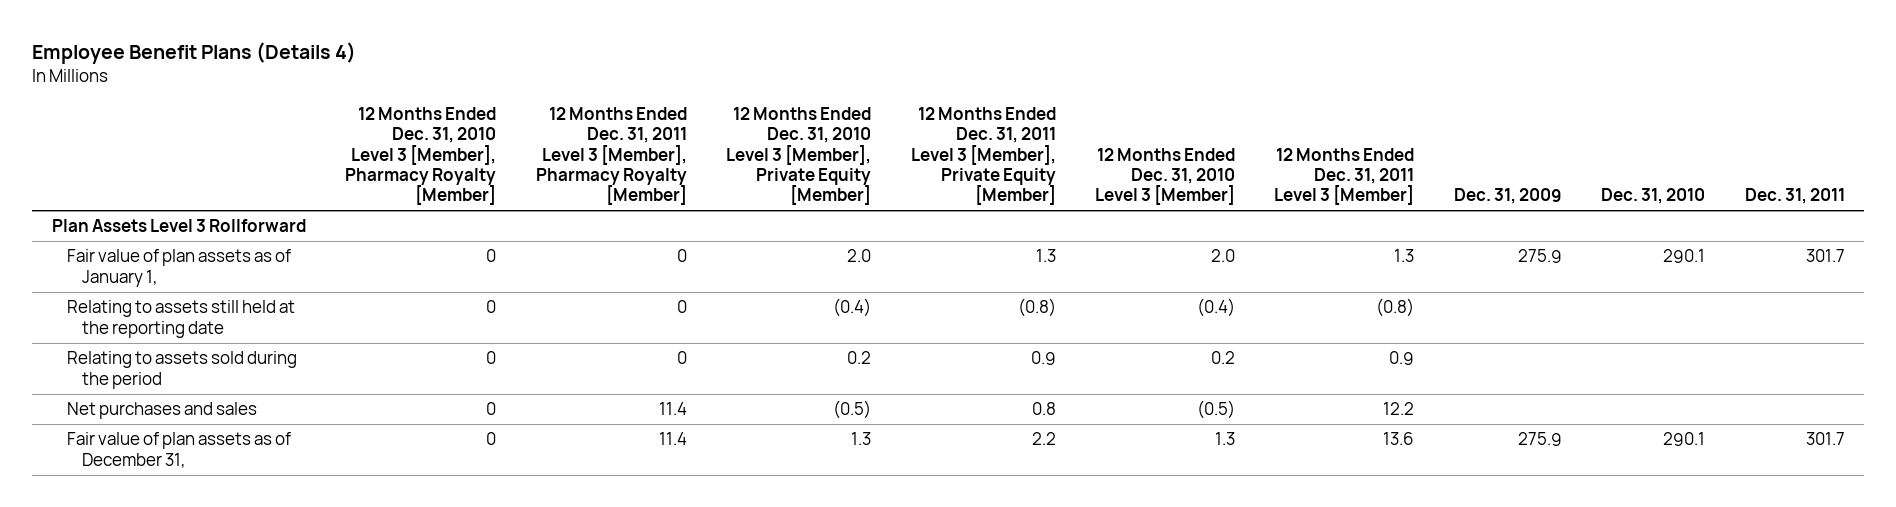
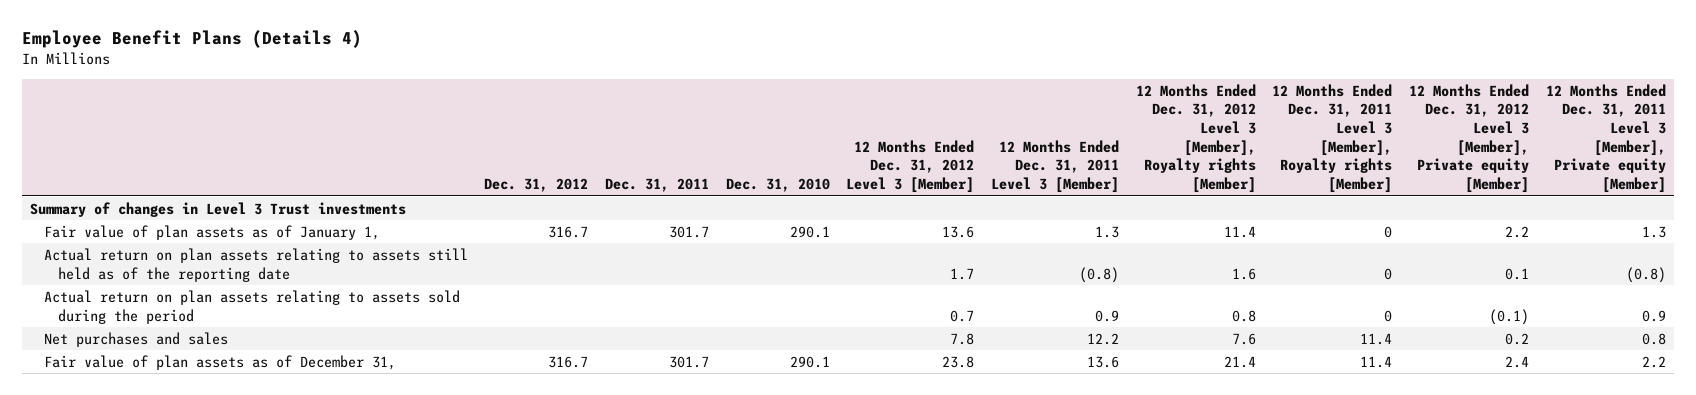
- | 12 Months Ended Dec. 31, 2010 Level 3 [Member], Pharmacy Royalty [Member] | 12 Months Ended Dec. 31, 2011 Level 3 [Member], Pharmacy Royalty [Member] | 12 Months Ended Dec. 31, 2010 Level 3 [Member], Private Equity [Member] | 12 Months Ended Dec. 31, 2011 Level 3 [Member], Private Equity [Member] | 12 Months Ended Dec. 31, 2010 Level 3 [Member] | 12 Months Ended Dec. 31, 2011 Level 3 [Member] | Dec. 31, 2009 | Dec. 31, 2010 | Dec. 31, 2011
+ | Dec. 31, 2012 | Dec. 31, 2011 | Dec. 31, 2010 | 12 Months Ended Dec. 31, 2012 Level 3 [Member] | 12 Months Ended Dec. 31, 2011 Level 3 [Member] | 12 Months Ended Dec. 31, 2012 Level 3 [Member], Royalty rights [Member] | 12 Months Ended Dec. 31, 2011 Level 3 [Member], Royalty rights [Member] | 12 Months Ended Dec. 31, 2012 Level 3 [Member], Private equity [Member] | 12 Months Ended Dec. 31, 2011 Level 3 [Member], Private equity [Member]
- Plan Assets Level 3 Rollforward
+ Summary of changes in Level 3 Trust investments
- Relating to assets still held at the reporting date | 0 | 0 | (0.4) | (0.8) | (0.4) | (0.8) | | |
- Relating to assets sold during the period | 0 | 0 | 0.2 | 0.9 | 0.2 | 0.9 | | |
+ Actual return on plan assets relating to assets still held as of the reporting date | | | | 1.7 | (0.8) | 1.6 | 0 | 0.1 | (0.8)
+ Actual return on plan assets relating to assets sold during the period | | | | 0.7 | 0.9 | 0.8 | 0 | (0.1) | 0.9

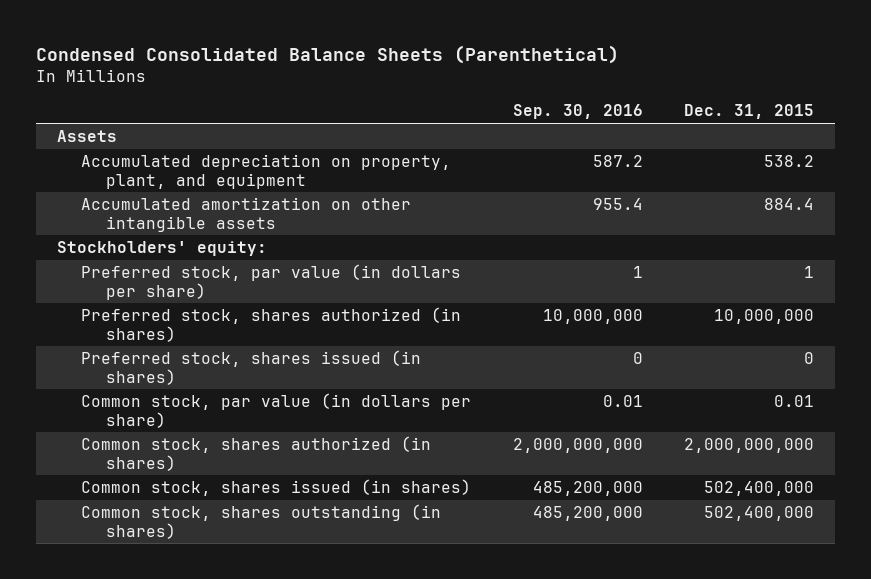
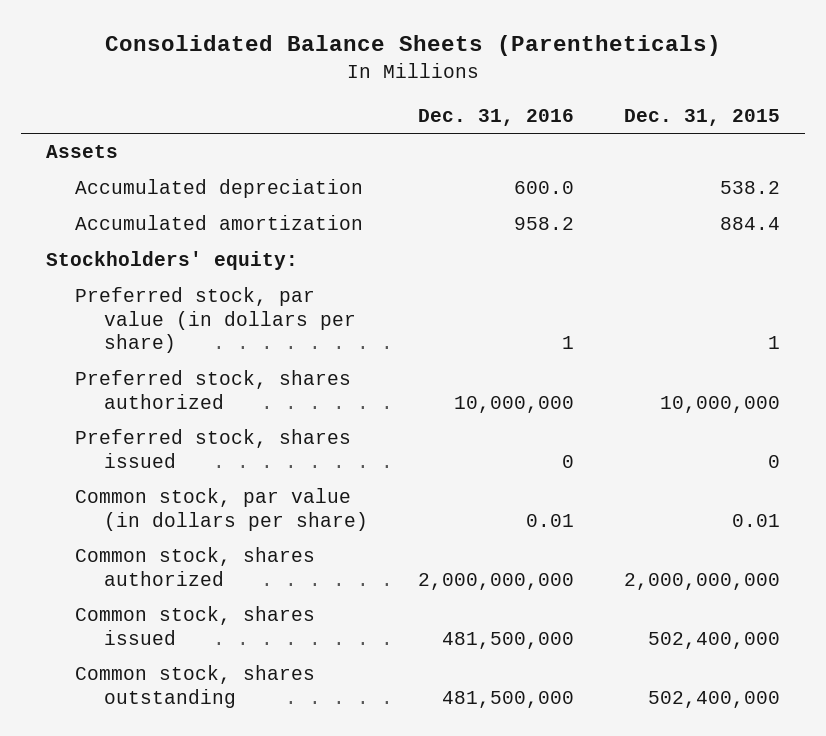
- Condensed Consolidated Balance Sheets (Parenthetical)
+ Consolidated Balance Sheets (Parentheticals)
- | Sep. 30, 2016 | Dec. 31, 2015
+ | Dec. 31, 2016 | Dec. 31, 2015
- Accumulated depreciation on property, plant, and equipment | 587.2 | 538.2
- Accumulated amortization on other intangible assets | 955.4 | 884.4
+ Accumulated depreciation | 600.0 | 538.2
+ Accumulated amortization | 958.2 | 884.4
- Preferred stock, shares authorized (in shares) | 10,000,000 | 10,000,000
- Preferred stock, shares issued (in shares) | 0 | 0
+ Preferred stock, shares authorized | 10,000,000 | 10,000,000
+ Preferred stock, shares issued | 0 | 0
- Common stock, shares authorized (in shares) | 2,000,000,000 | 2,000,000,000
- Common stock, shares issued (in shares) | 485,200,000 | 502,400,000
- Common stock, shares outstanding (in shares) | 485,200,000 | 502,400,000
+ Common stock, shares authorized | 2,000,000,000 | 2,000,000,000
+ Common stock, shares issued | 481,500,000 | 502,400,000
+ Common stock, shares outstanding | 481,500,000 | 502,400,000

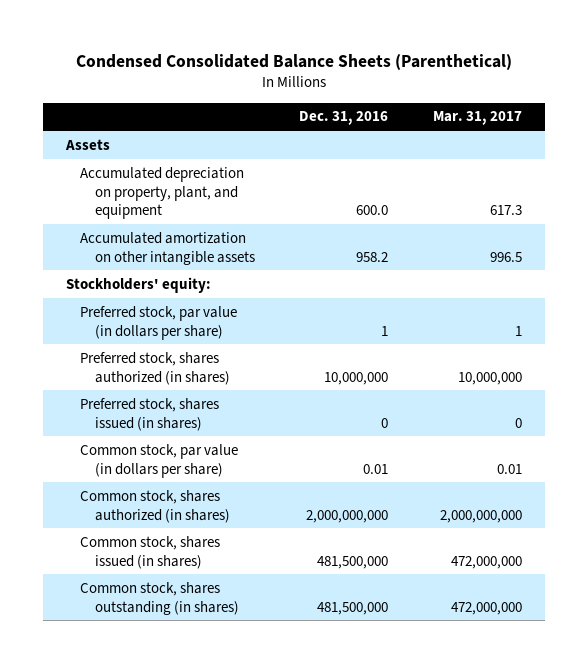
- Consolidated Balance Sheets (Parentheticals)
+ Condensed Consolidated Balance Sheets (Parenthetical)
- | Dec. 31, 2016 | Dec. 31, 2015
+ | Dec. 31, 2016 | Mar. 31, 2017
- Accumulated depreciation | 600.0 | 538.2
- Accumulated amortization | 958.2 | 884.4
+ Accumulated depreciation on property, plant, and equipment | 600.0 | 617.3
+ Accumulated amortization on other intangible assets | 958.2 | 996.5
- Preferred stock, shares authorized | 10,000,000 | 10,000,000
- Preferred stock, shares issued | 0 | 0
+ Preferred stock, shares authorized (in shares) | 10,000,000 | 10,000,000
+ Preferred stock, shares issued (in shares) | 0 | 0
- Common stock, shares authorized | 2,000,000,000 | 2,000,000,000
- Common stock, shares issued | 481,500,000 | 502,400,000
- Common stock, shares outstanding | 481,500,000 | 502,400,000
+ Common stock, shares authorized (in shares) | 2,000,000,000 | 2,000,000,000
+ Common stock, shares issued (in shares) | 481,500,000 | 472,000,000
+ Common stock, shares outstanding (in shares) | 481,500,000 | 472,000,000

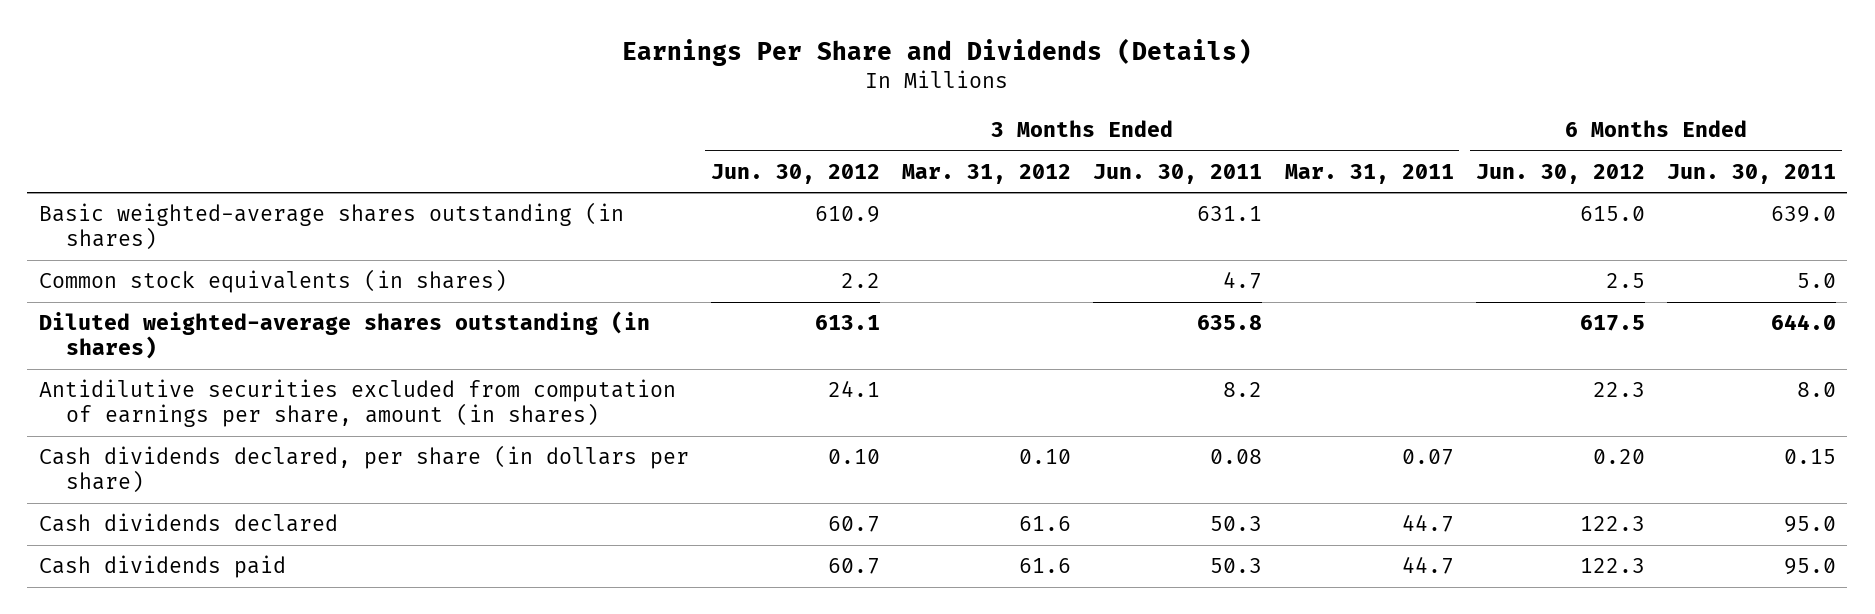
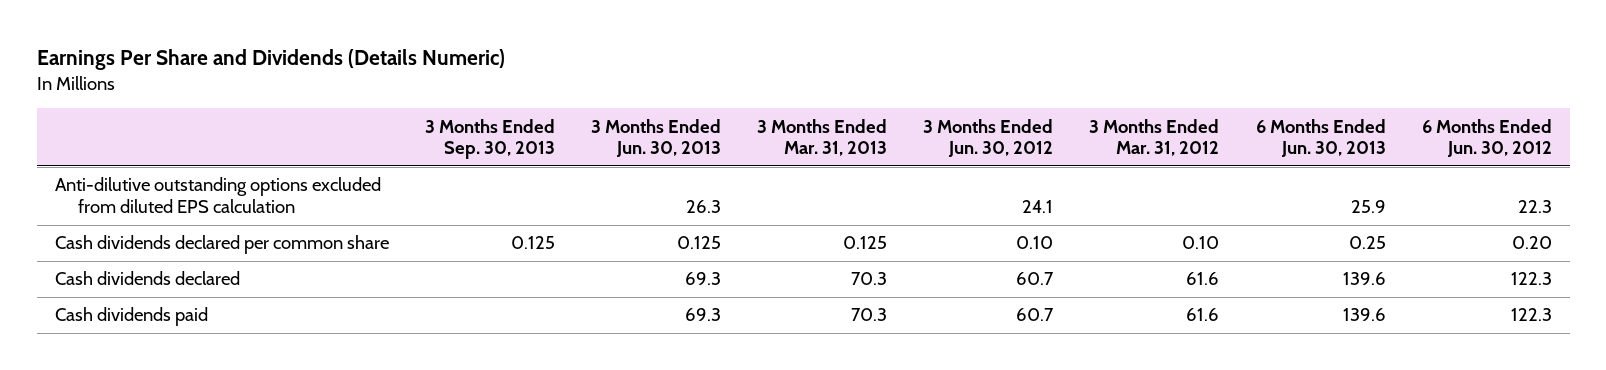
- Earnings Per Share and Dividends (Details)
+ Earnings Per Share and Dividends (Details Numeric)
- | 3 Months Ended Jun. 30, 2012 | 3 Months Ended Mar. 31, 2012 | 3 Months Ended Jun. 30, 2011 | 3 Months Ended Mar. 31, 2011 | 6 Months Ended Jun. 30, 2012 | 6 Months Ended Jun. 30, 2011
+ | 3 Months Ended Sep. 30, 2013 | 3 Months Ended Jun. 30, 2013 | 3 Months Ended Mar. 31, 2013 | 3 Months Ended Jun. 30, 2012 | 3 Months Ended Mar. 31, 2012 | 6 Months Ended Jun. 30, 2013 | 6 Months Ended Jun. 30, 2012
- Basic weighted-average shares outstanding (in shares) | 610.9 | | 631.1 | | 615.0 | 639.0
- Common stock equivalents (in shares) | 2.2 | | 4.7 | | 2.5 | 5.0
- Diluted weighted-average shares outstanding (in shares) | 613.1 | | 635.8 | | 617.5 | 644.0
- Antidilutive securities excluded from computation of earnings per share, amount (in shares) | 24.1 | | 8.2 | | 22.3 | 8.0
- Cash dividends declared, per share (in dollars per share) | 0.10 | 0.10 | 0.08 | 0.07 | 0.20 | 0.15
+ Anti-dilutive outstanding options excluded from diluted EPS calculation | | 26.3 | | 24.1 | | 25.9 | 22.3
+ Cash dividends declared per common share | 0.125 | 0.125 | 0.125 | 0.10 | 0.10 | 0.25 | 0.20

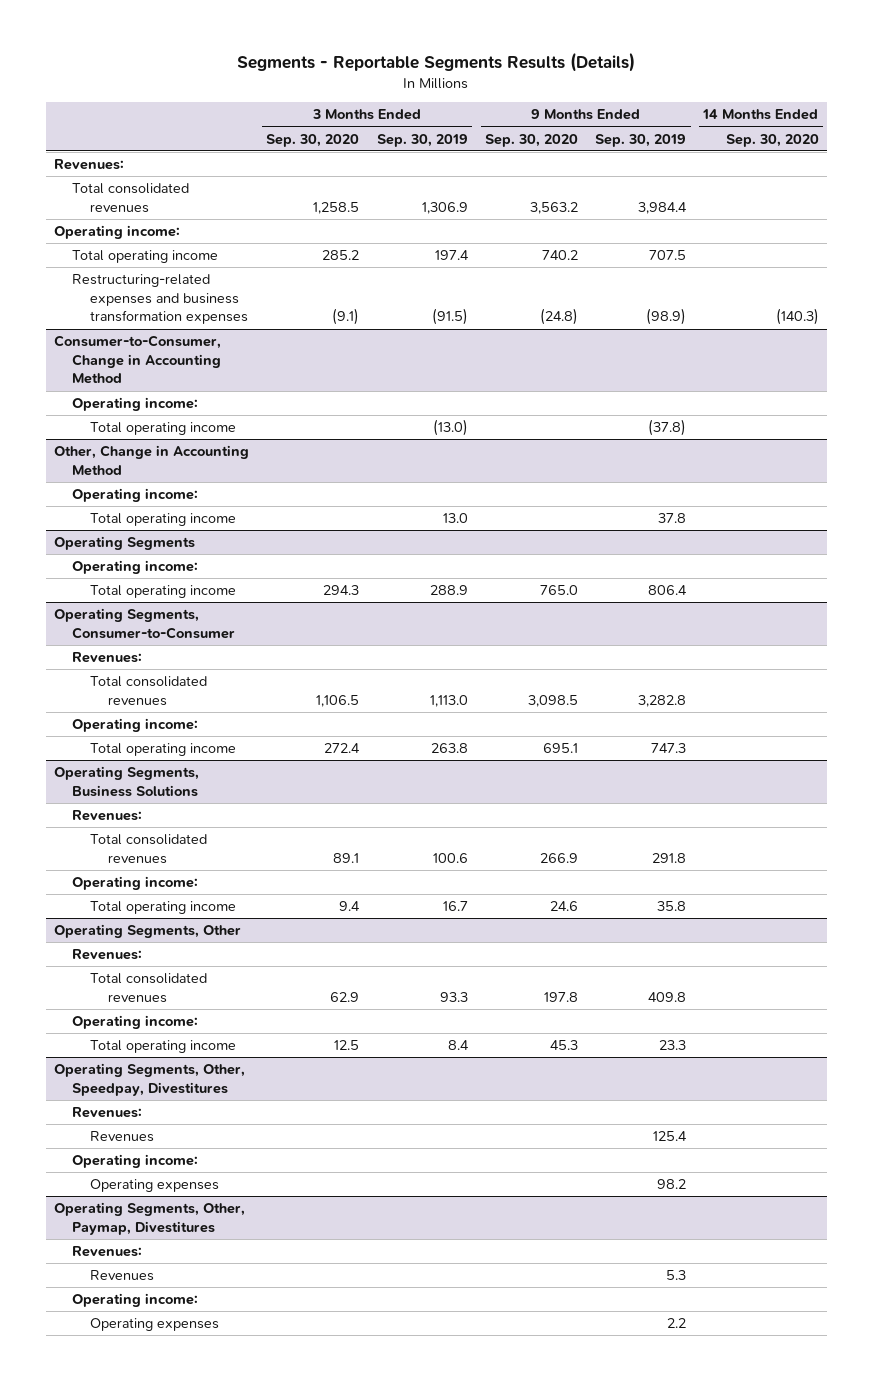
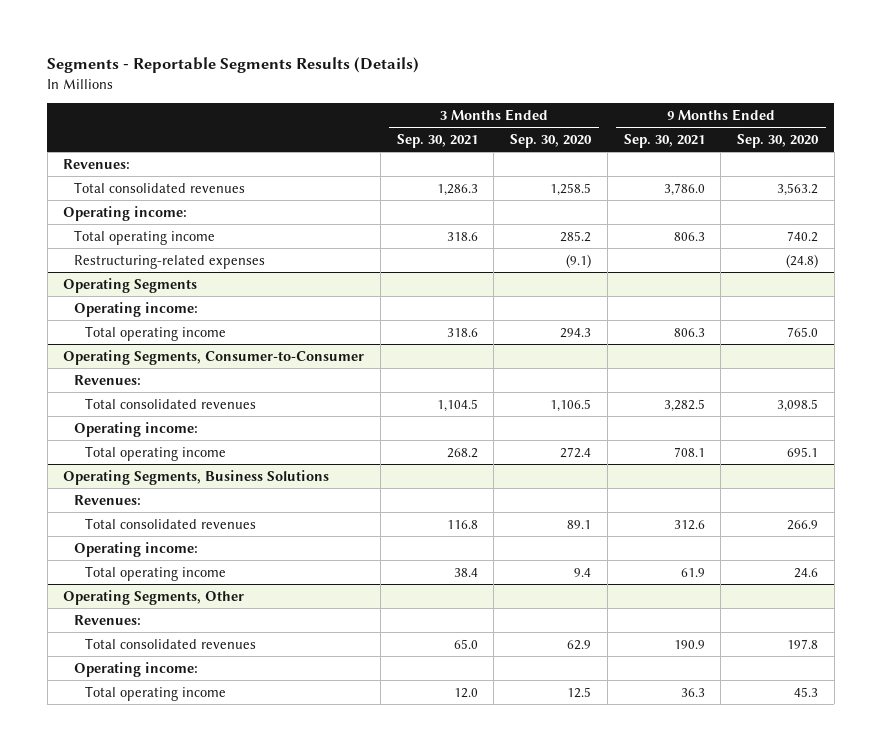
- | 3 Months Ended Sep. 30, 2020 | 3 Months Ended Sep. 30, 2019 | 9 Months Ended Sep. 30, 2020 | 9 Months Ended Sep. 30, 2019 | 14 Months Ended Sep. 30, 2020
+ | 3 Months Ended Sep. 30, 2021 | 3 Months Ended Sep. 30, 2020 | 9 Months Ended Sep. 30, 2021 | 9 Months Ended Sep. 30, 2020
- Restructuring-related expenses and business transformation expenses | (9.1) | (91.5) | (24.8) | (98.9) | (140.3)
- Consumer-to-Consumer, Change in Accounting Method
- Operating income:
- Total operating income | | (13.0) | | (37.8) |
- Other, Change in Accounting Method
- Operating income:
- Total operating income | | 13.0 | | 37.8 |
+ Restructuring-related expenses | | (9.1) | | (24.8)
- Operating Segments, Other, Speedpay, Divestitures
- Revenues:
- Revenues | | | | 125.4 |
- Operating income:
- Operating expenses | | | | 98.2 |
- Operating Segments, Other, Paymap, Divestitures
- Revenues:
- Revenues | | | | 5.3 |
- Operating income:
- Operating expenses | | | | 2.2 |

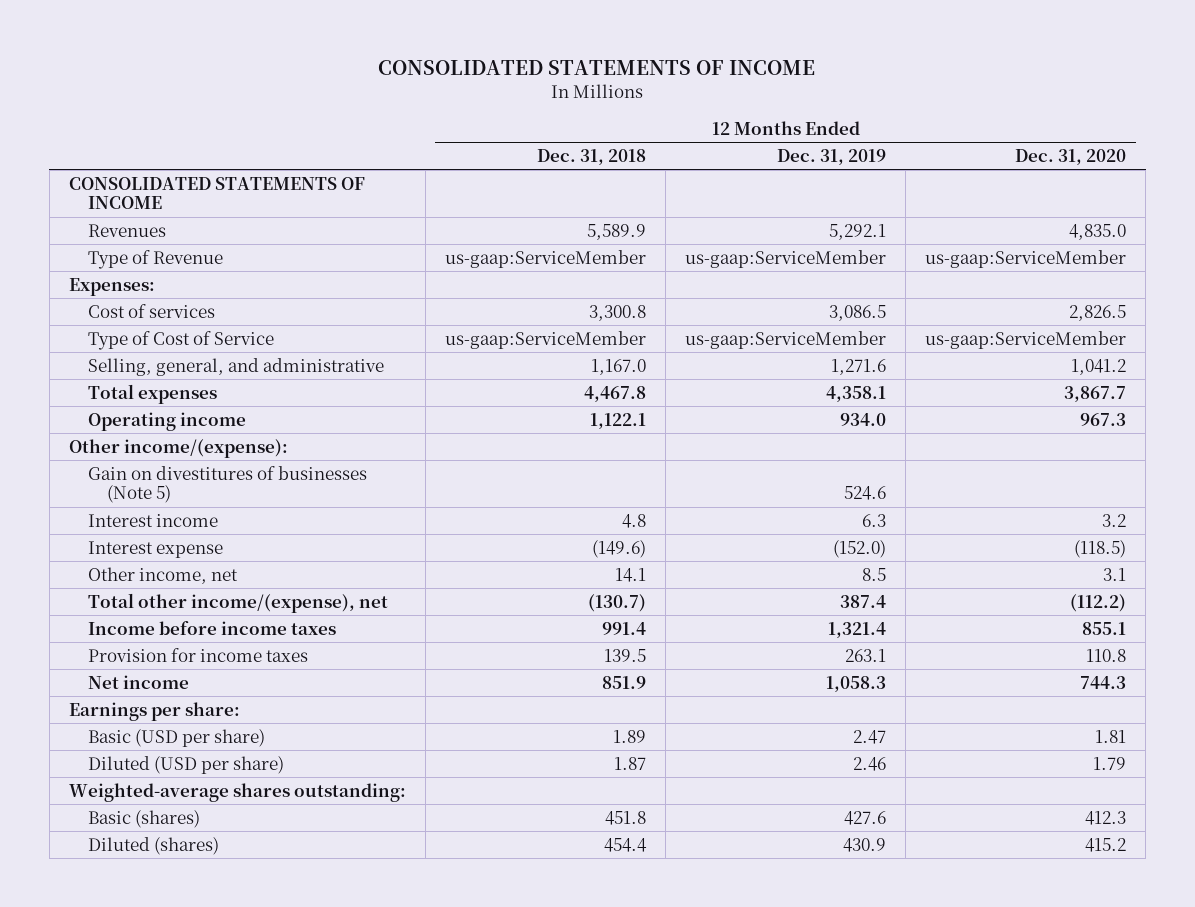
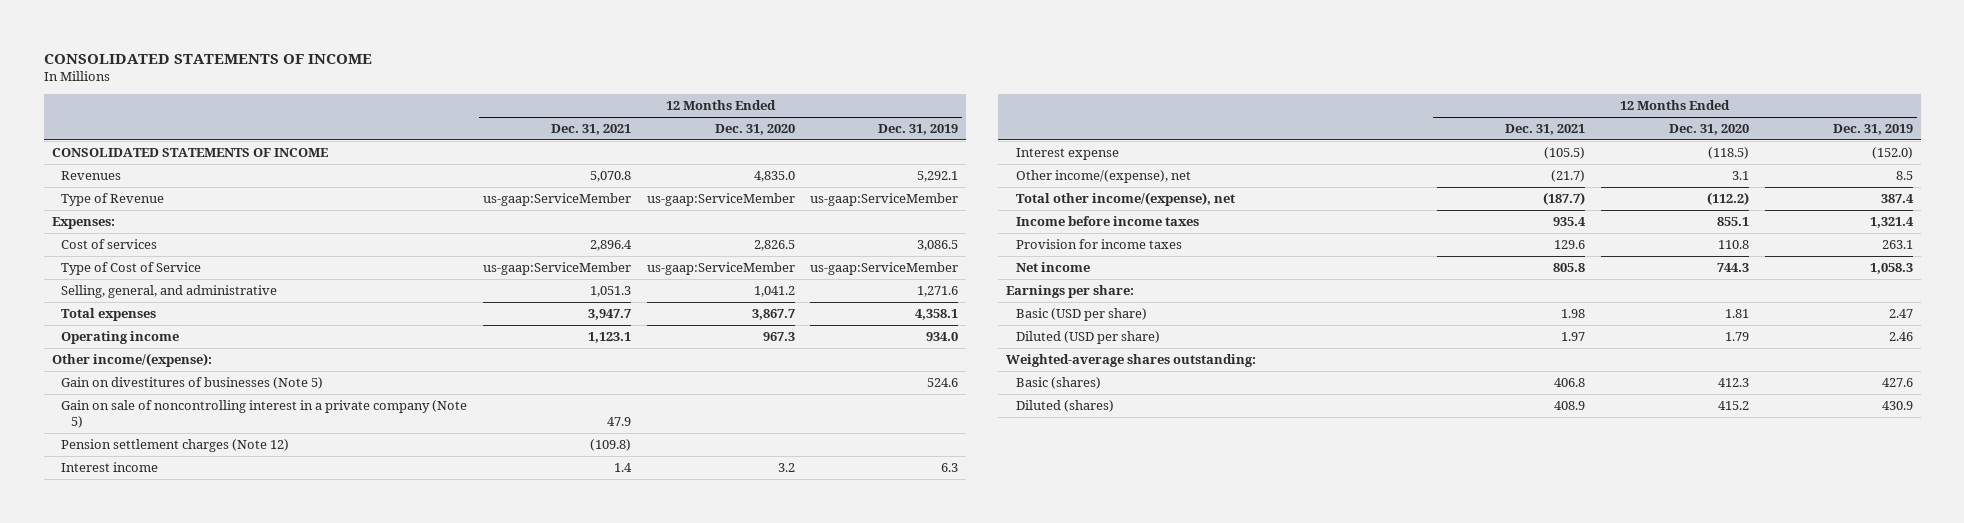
- | 12 Months Ended Dec. 31, 2018 | 12 Months Ended Dec. 31, 2019 | 12 Months Ended Dec. 31, 2020
+ | 12 Months Ended Dec. 31, 2021 | 12 Months Ended Dec. 31, 2020 | 12 Months Ended Dec. 31, 2019
+ Gain on sale of noncontrolling interest in a private company (Note 5) | 47.9 | |
+ Pension settlement charges (Note 12) | (109.8) | |
- Other income, net | 14.1 | 8.5 | 3.1
+ Other income/(expense), net | (21.7) | 3.1 | 8.5

